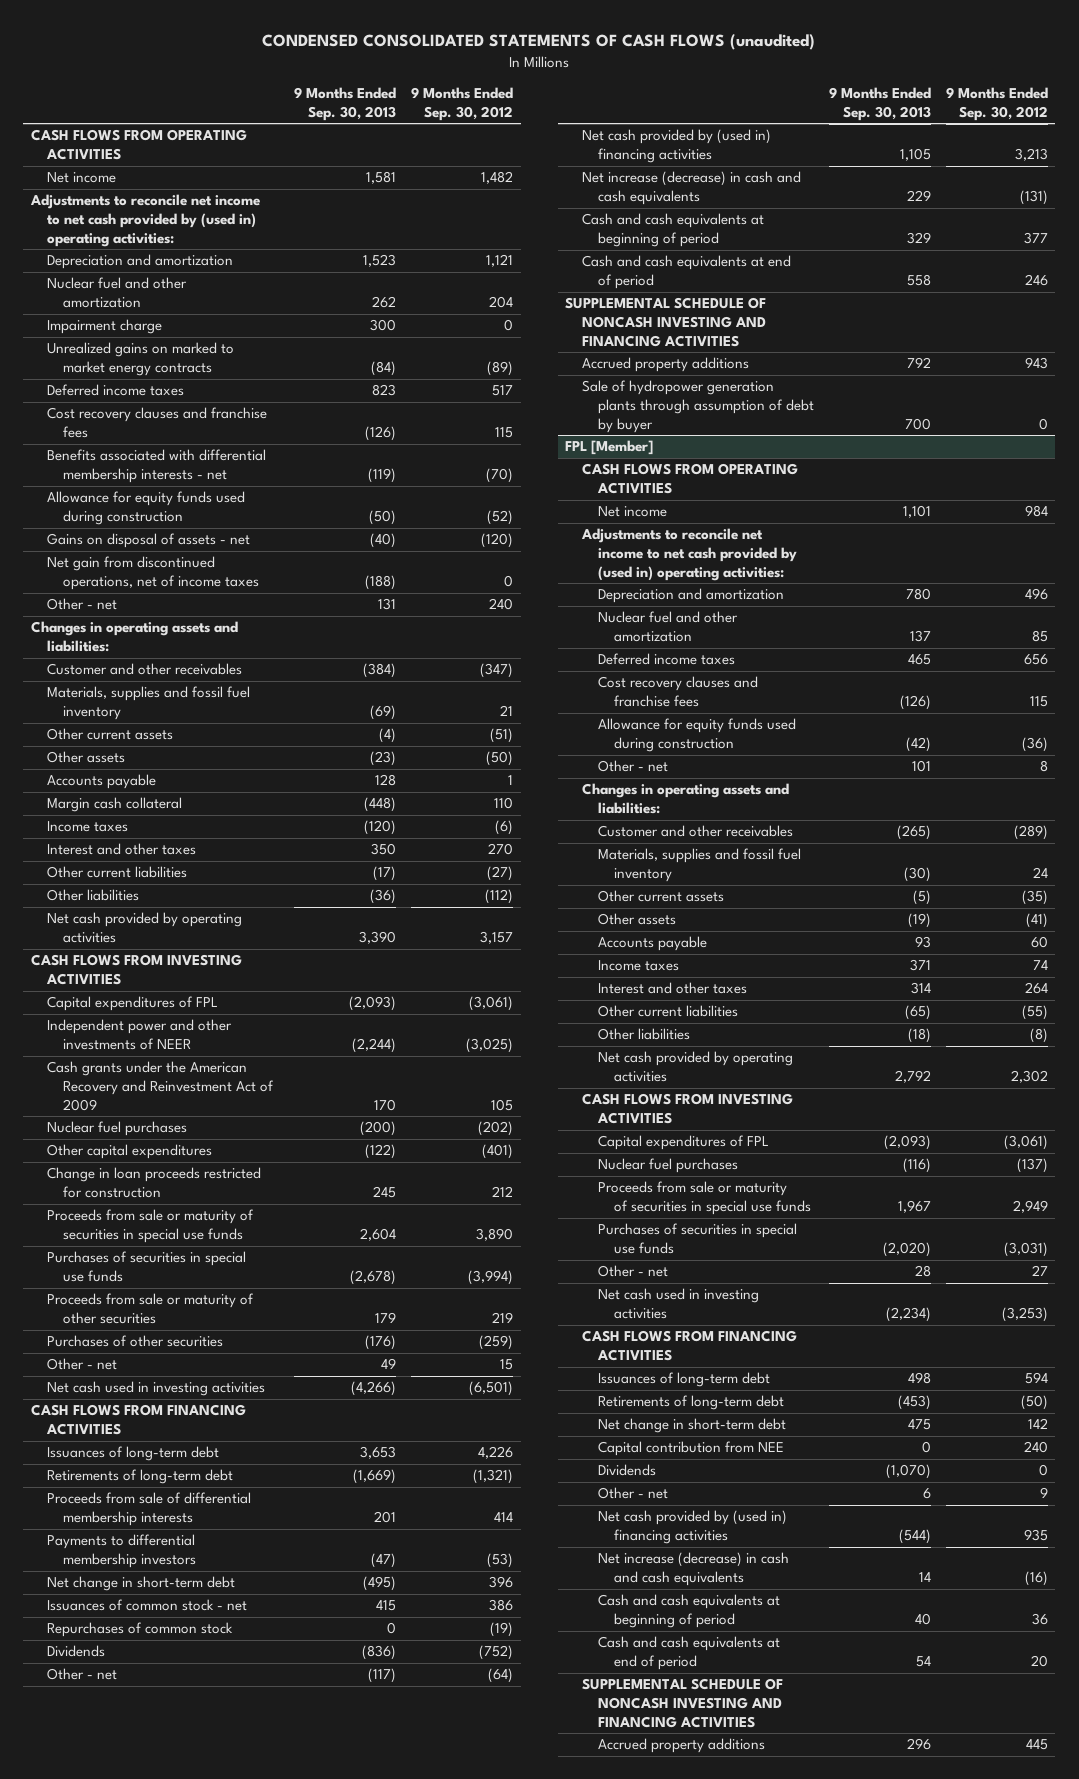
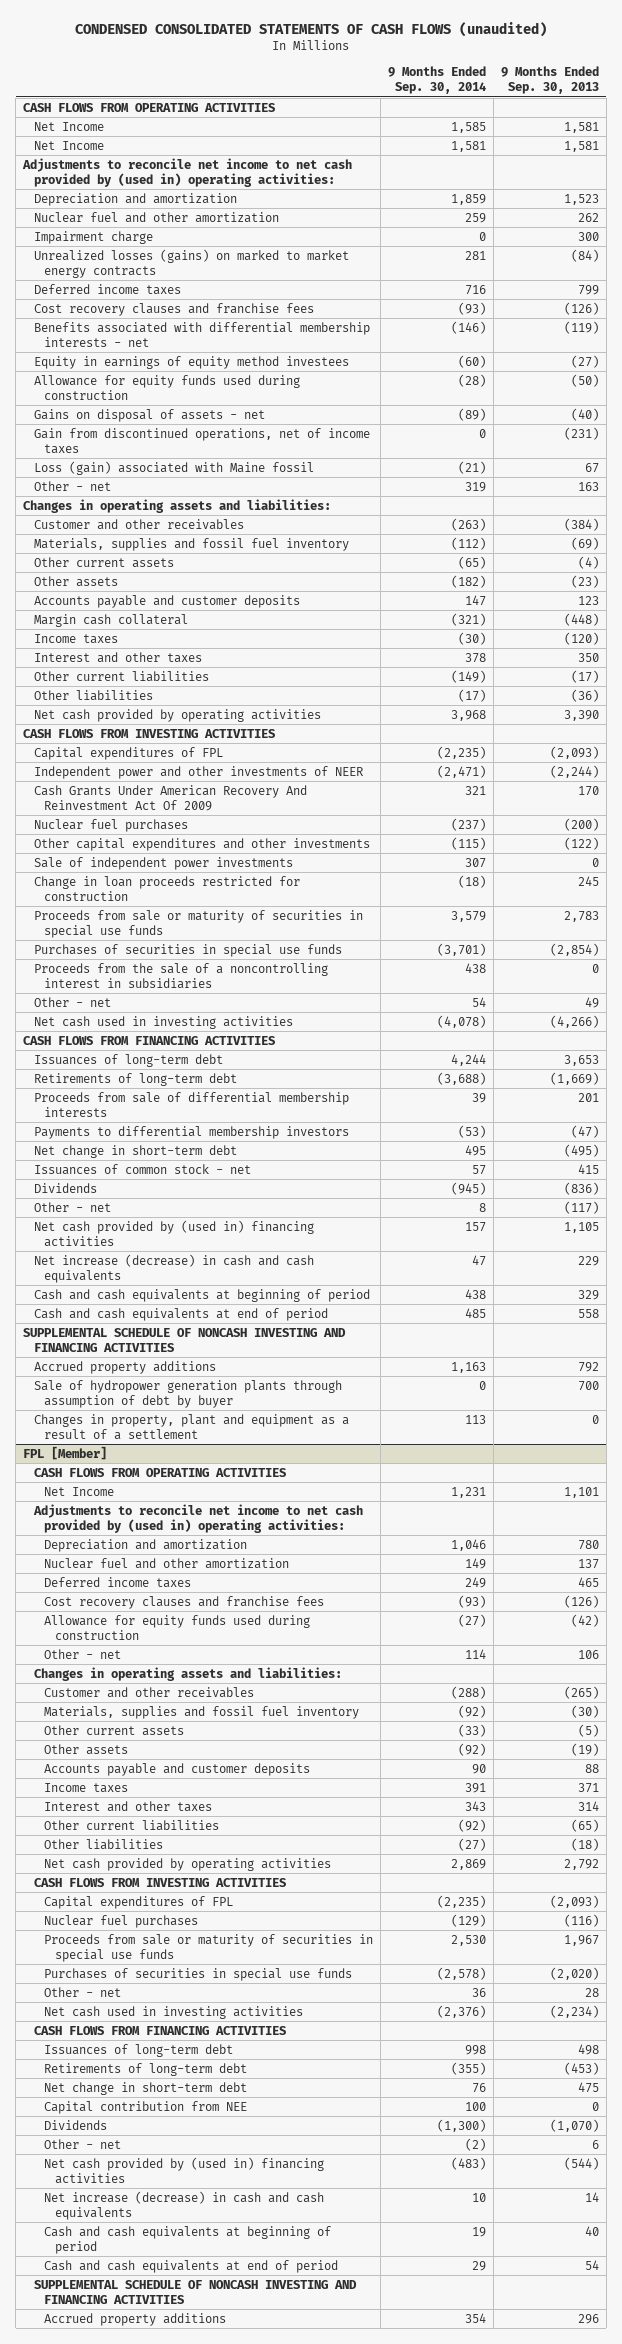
- | 9 Months Ended Sep. 30, 2013 | 9 Months Ended Sep. 30, 2012
+ | 9 Months Ended Sep. 30, 2014 | 9 Months Ended Sep. 30, 2013
- Net income | 1,581 | 1,482
+ Net Income | 1,585 | 1,581
+ Net Income | 1,581 | 1,581
- Unrealized gains on marked to market energy contracts | (84) | (89)
- Deferred income taxes | 823 | 517
+ Unrealized losses (gains) on marked to market energy contracts | 281 | (84)
+ Deferred income taxes | 716 | 799
+ Equity in earnings of equity method investees | (60) | (27)
- Net gain from discontinued operations, net of income taxes | (188) | 0
- Other - net | 131 | 240
+ Gain from discontinued operations, net of income taxes | 0 | (231)
+ Loss (gain) associated with Maine fossil | (21) | 67
+ Other - net | 319 | 163
- Accounts payable | 128 | 1
+ Accounts payable and customer deposits | 147 | 123
- Cash grants under the American Recovery and Reinvestment Act of 2009 | 170 | 105
+ Cash Grants Under American Recovery And Reinvestment Act Of 2009 | 321 | 170
- Other capital expenditures | (122) | (401)
+ Other capital expenditures and other investments | (115) | (122)
+ Sale of independent power investments | 307 | 0
- Proceeds from sale or maturity of securities in special use funds | 2,604 | 3,890
- Purchases of securities in special use funds | (2,678) | (3,994)
- Proceeds from sale or maturity of other securities | 179 | 219
- Purchases of other securities | (176) | (259)
+ Proceeds from sale or maturity of securities in special use funds | 3,579 | 2,783
+ Purchases of securities in special use funds | (3,701) | (2,854)
+ Proceeds from the sale of a noncontrolling interest in subsidiaries | 438 | 0
- Repurchases of common stock | 0 | (19)
+ Changes in property, plant and equipment as a result of a settlement | 113 | 0
@ FPL [Member]
- Net income | 1,101 | 984
+ Net Income | 1,231 | 1,101
- Other - net | 101 | 8
+ Other - net | 114 | 106
- Accounts payable | 93 | 60
+ Accounts payable and customer deposits | 90 | 88

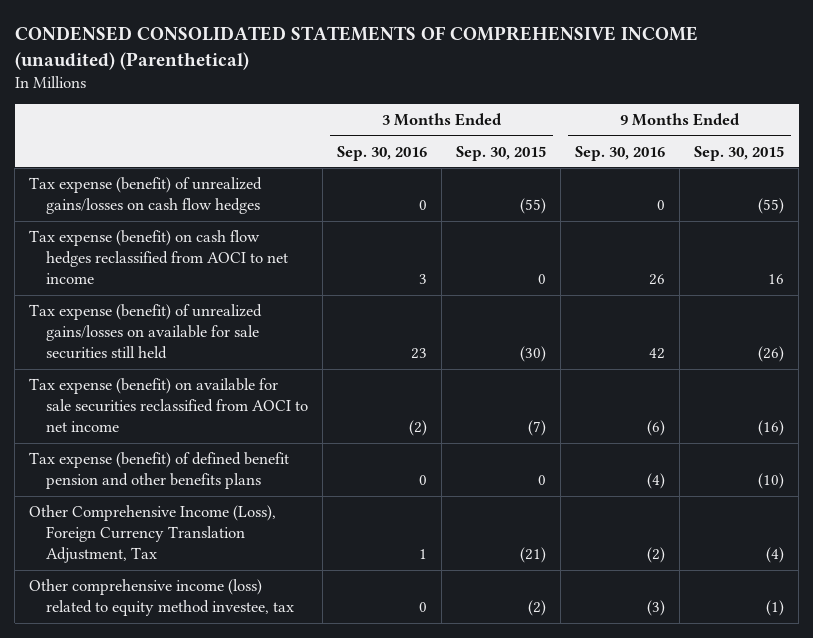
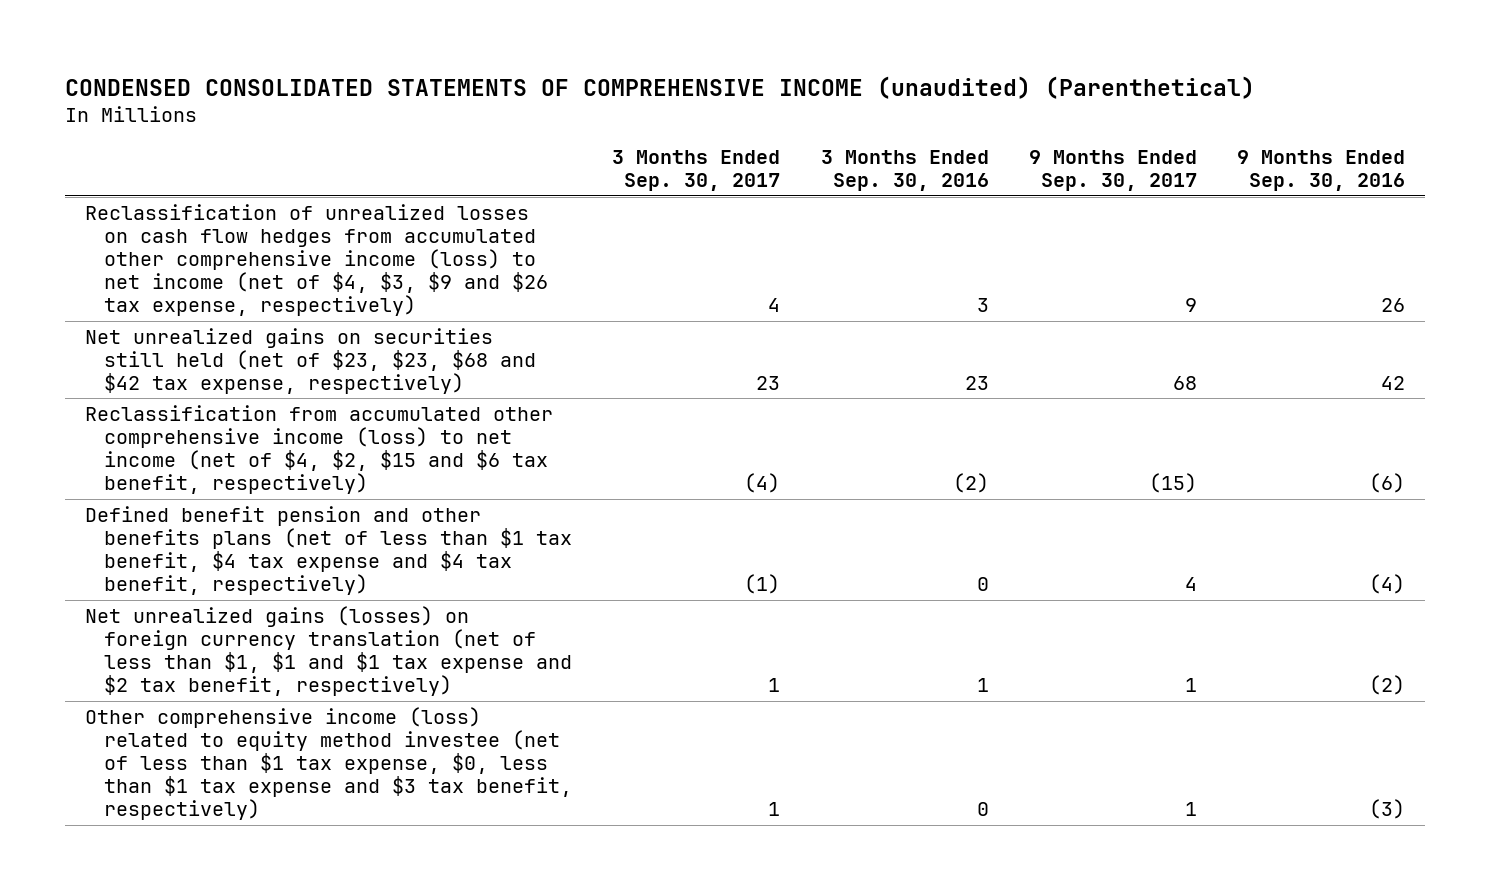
- | 3 Months Ended Sep. 30, 2016 | 3 Months Ended Sep. 30, 2015 | 9 Months Ended Sep. 30, 2016 | 9 Months Ended Sep. 30, 2015
+ | 3 Months Ended Sep. 30, 2017 | 3 Months Ended Sep. 30, 2016 | 9 Months Ended Sep. 30, 2017 | 9 Months Ended Sep. 30, 2016
- Tax expense (benefit) of unrealized gains/losses on cash flow hedges | 0 | (55) | 0 | (55)
- Tax expense (benefit) on cash flow hedges reclassified from AOCI to net income | 3 | 0 | 26 | 16
- Tax expense (benefit) of unrealized gains/losses on available for sale securities still held | 23 | (30) | 42 | (26)
- Tax expense (benefit) on available for sale securities reclassified from AOCI to net income | (2) | (7) | (6) | (16)
- Tax expense (benefit) of defined benefit pension and other benefits plans | 0 | 0 | (4) | (10)
- Other Comprehensive Income (Loss), Foreign Currency Translation Adjustment, Tax | 1 | (21) | (2) | (4)
- Other comprehensive income (loss) related to equity method investee, tax | 0 | (2) | (3) | (1)
+ Reclassification of unrealized losses on cash flow hedges from accumulated other comprehensive income (loss) to net income (net of $4, $3, $9 and $26 tax expense, respectively) | 4 | 3 | 9 | 26
+ Net unrealized gains on securities still held (net of $23, $23, $68 and $42 tax expense, respectively) | 23 | 23 | 68 | 42
+ Reclassification from accumulated other comprehensive income (loss) to net income (net of $4, $2, $15 and $6 tax benefit, respectively) | (4) | (2) | (15) | (6)
+ Defined benefit pension and other benefits plans (net of less than $1 tax benefit, $4 tax expense and $4 tax benefit, respectively) | (1) | 0 | 4 | (4)
+ Net unrealized gains (losses) on foreign currency translation (net of less than $1, $1 and $1 tax expense and $2 tax benefit, respectively) | 1 | 1 | 1 | (2)
+ Other comprehensive income (loss) related to equity method investee (net of less than $1 tax expense, $0, less than $1 tax expense and $3 tax benefit, respectively) | 1 | 0 | 1 | (3)

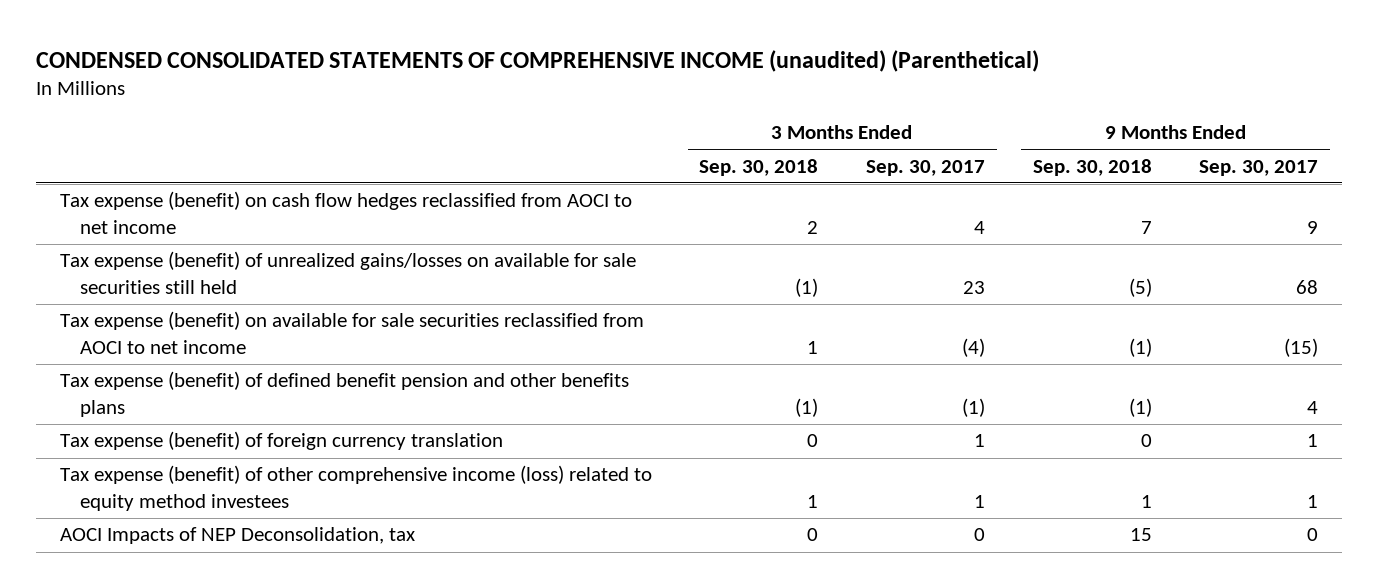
- | 3 Months Ended Sep. 30, 2017 | 3 Months Ended Sep. 30, 2016 | 9 Months Ended Sep. 30, 2017 | 9 Months Ended Sep. 30, 2016
+ | 3 Months Ended Sep. 30, 2018 | 3 Months Ended Sep. 30, 2017 | 9 Months Ended Sep. 30, 2018 | 9 Months Ended Sep. 30, 2017
- Reclassification of unrealized losses on cash flow hedges from accumulated other comprehensive income (loss) to net income (net of $4, $3, $9 and $26 tax expense, respectively) | 4 | 3 | 9 | 26
- Net unrealized gains on securities still held (net of $23, $23, $68 and $42 tax expense, respectively) | 23 | 23 | 68 | 42
- Reclassification from accumulated other comprehensive income (loss) to net income (net of $4, $2, $15 and $6 tax benefit, respectively) | (4) | (2) | (15) | (6)
- Defined benefit pension and other benefits plans (net of less than $1 tax benefit, $4 tax expense and $4 tax benefit, respectively) | (1) | 0 | 4 | (4)
- Net unrealized gains (losses) on foreign currency translation (net of less than $1, $1 and $1 tax expense and $2 tax benefit, respectively) | 1 | 1 | 1 | (2)
- Other comprehensive income (loss) related to equity method investee (net of less than $1 tax expense, $0, less than $1 tax expense and $3 tax benefit, respectively) | 1 | 0 | 1 | (3)
+ Tax expense (benefit) on cash flow hedges reclassified from AOCI to net income | 2 | 4 | 7 | 9
+ Tax expense (benefit) of unrealized gains/losses on available for sale securities still held | (1) | 23 | (5) | 68
+ Tax expense (benefit) on available for sale securities reclassified from AOCI to net income | 1 | (4) | (1) | (15)
+ Tax expense (benefit) of defined benefit pension and other benefits plans | (1) | (1) | (1) | 4
+ Tax expense (benefit) of foreign currency translation | 0 | 1 | 0 | 1
+ Tax expense (benefit) of other comprehensive income (loss) related to equity method investees | 1 | 1 | 1 | 1
+ AOCI Impacts of NEP Deconsolidation, tax | 0 | 0 | 15 | 0

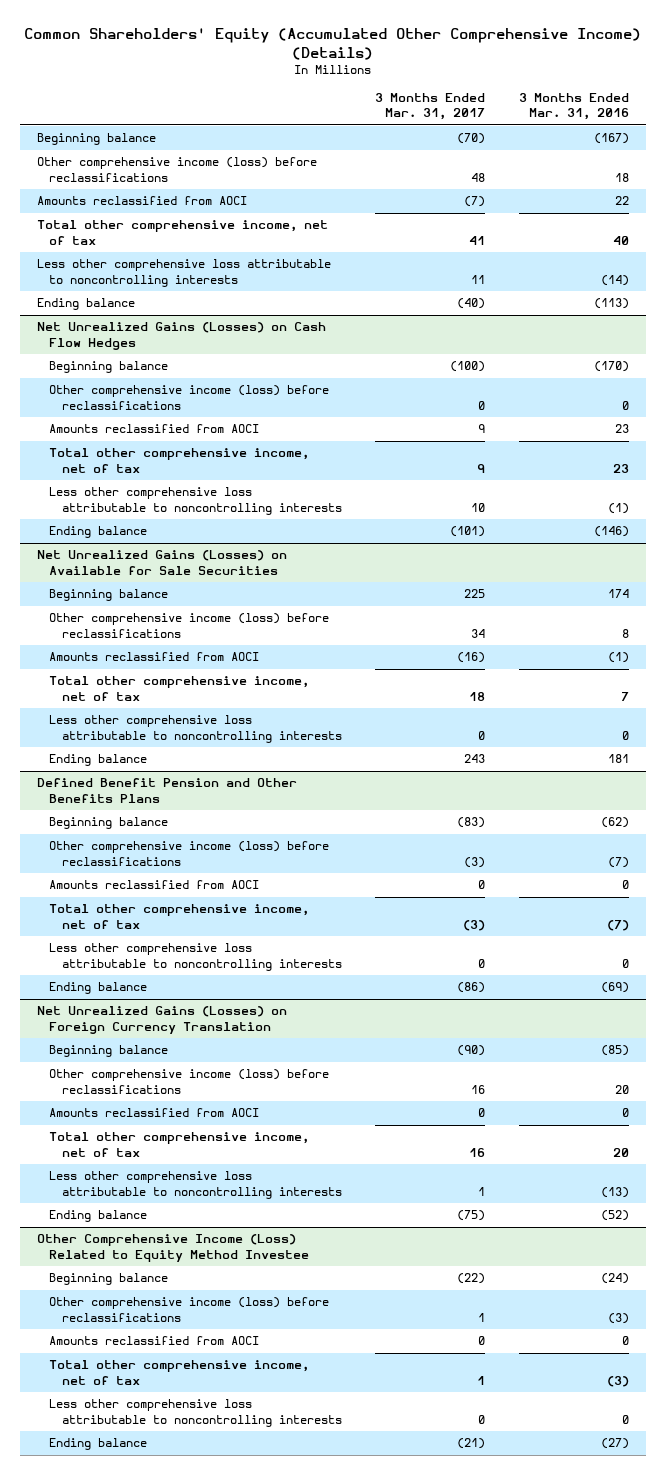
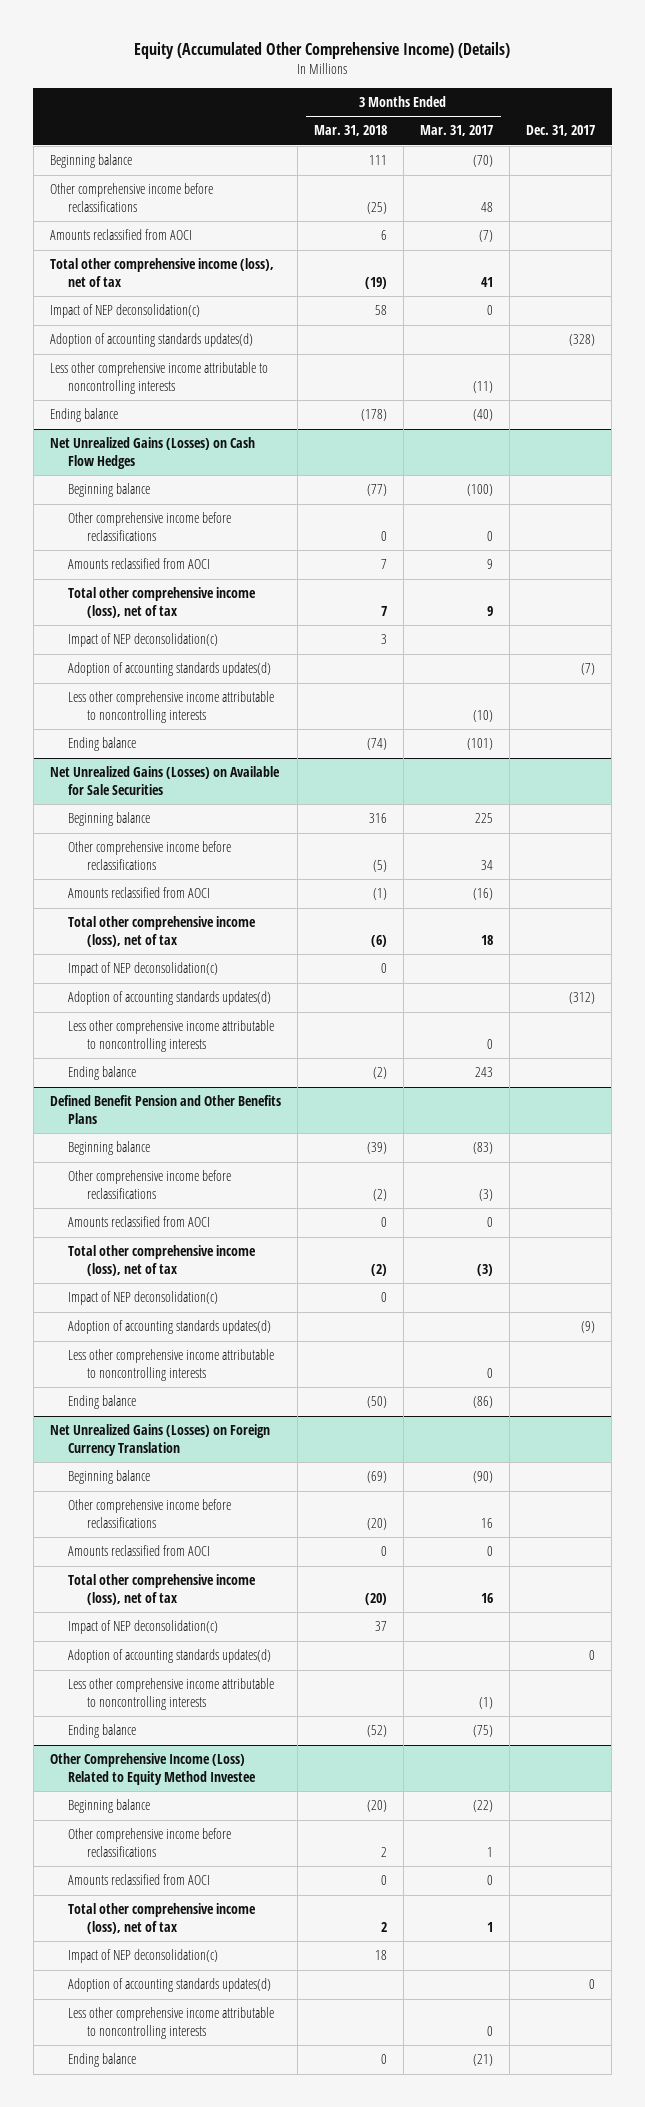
- Common Shareholders' Equity (Accumulated Other Comprehensive Income) (Details)
+ Equity (Accumulated Other Comprehensive Income) (Details)
- | 3 Months Ended Mar. 31, 2017 | 3 Months Ended Mar. 31, 2016
+ | 3 Months Ended Mar. 31, 2018 | 3 Months Ended Mar. 31, 2017 | Dec. 31, 2017
- Other comprehensive income (loss) before reclassifications | 48 | 18
+ Other comprehensive income before reclassifications | (25) | 48 |
- Total other comprehensive income, net of tax | 41 | 40
- Less other comprehensive loss attributable to noncontrolling interests | 11 | (14)
+ Total other comprehensive income (loss), net of tax | (19) | 41 |
+ Impact of NEP deconsolidation(c) | 58 | 0 |
+ Adoption of accounting standards updates(d) | | | (328)
+ Less other comprehensive income attributable to noncontrolling interests | | (11) |
@ Net Unrealized Gains (Losses) on Cash Flow Hedges
- Other comprehensive income (loss) before reclassifications | 0 | 0
+ Other comprehensive income before reclassifications | 0 | 0 |
- Total other comprehensive income, net of tax | 9 | 23
- Less other comprehensive loss attributable to noncontrolling interests | 10 | (1)
+ Total other comprehensive income (loss), net of tax | 7 | 9 |
+ Impact of NEP deconsolidation(c) | 3 | |
+ Adoption of accounting standards updates(d) | | | (7)
+ Less other comprehensive income attributable to noncontrolling interests | | (10) |
@ Net Unrealized Gains (Losses) on Available for Sale Securities
- Other comprehensive income (loss) before reclassifications | 34 | 8
+ Other comprehensive income before reclassifications | (5) | 34 |
- Total other comprehensive income, net of tax | 18 | 7
- Less other comprehensive loss attributable to noncontrolling interests | 0 | 0
+ Total other comprehensive income (loss), net of tax | (6) | 18 |
+ Impact of NEP deconsolidation(c) | 0 | |
+ Adoption of accounting standards updates(d) | | | (312)
+ Less other comprehensive income attributable to noncontrolling interests | | 0 |
@ Defined Benefit Pension and Other Benefits Plans
- Other comprehensive income (loss) before reclassifications | (3) | (7)
+ Other comprehensive income before reclassifications | (2) | (3) |
- Total other comprehensive income, net of tax | (3) | (7)
- Less other comprehensive loss attributable to noncontrolling interests | 0 | 0
+ Total other comprehensive income (loss), net of tax | (2) | (3) |
+ Impact of NEP deconsolidation(c) | 0 | |
+ Adoption of accounting standards updates(d) | | | (9)
+ Less other comprehensive income attributable to noncontrolling interests | | 0 |
@ Net Unrealized Gains (Losses) on Foreign Currency Translation
- Other comprehensive income (loss) before reclassifications | 16 | 20
+ Other comprehensive income before reclassifications | (20) | 16 |
- Total other comprehensive income, net of tax | 16 | 20
- Less other comprehensive loss attributable to noncontrolling interests | 1 | (13)
+ Total other comprehensive income (loss), net of tax | (20) | 16 |
+ Impact of NEP deconsolidation(c) | 37 | |
+ Adoption of accounting standards updates(d) | | | 0
+ Less other comprehensive income attributable to noncontrolling interests | | (1) |
@ Other Comprehensive Income (Loss) Related to Equity Method Investee
- Other comprehensive income (loss) before reclassifications | 1 | (3)
+ Other comprehensive income before reclassifications | 2 | 1 |
- Total other comprehensive income, net of tax | 1 | (3)
- Less other comprehensive loss attributable to noncontrolling interests | 0 | 0
+ Total other comprehensive income (loss), net of tax | 2 | 1 |
+ Impact of NEP deconsolidation(c) | 18 | |
+ Adoption of accounting standards updates(d) | | | 0
+ Less other comprehensive income attributable to noncontrolling interests | | 0 |

